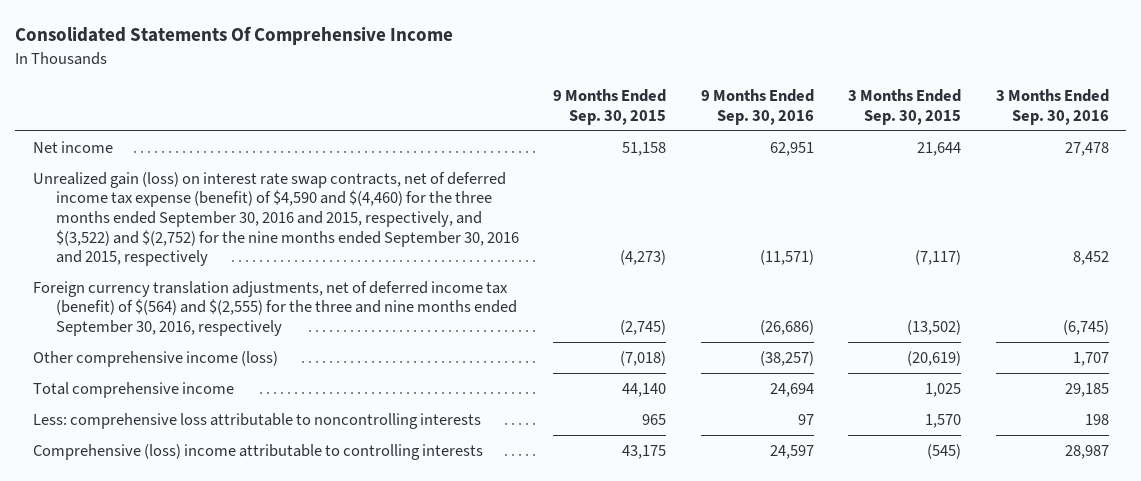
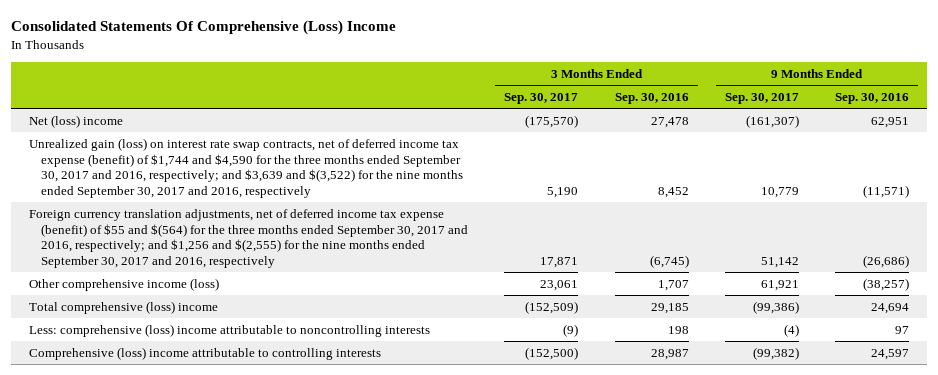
- Consolidated Statements Of Comprehensive Income
+ Consolidated Statements Of Comprehensive (Loss) Income
- | 9 Months Ended Sep. 30, 2015 | 9 Months Ended Sep. 30, 2016 | 3 Months Ended Sep. 30, 2015 | 3 Months Ended Sep. 30, 2016
+ | 3 Months Ended Sep. 30, 2017 | 3 Months Ended Sep. 30, 2016 | 9 Months Ended Sep. 30, 2017 | 9 Months Ended Sep. 30, 2016
- Net income | 51,158 | 62,951 | 21,644 | 27,478
- Unrealized gain (loss) on interest rate swap contracts, net of deferred income tax expense (benefit) of $4,590 and $(4,460) for the three months ended September 30, 2016 and 2015, respectively, and $(3,522) and $(2,752) for the nine months ended September 30, 2016 and 2015, respectively | (4,273) | (11,571) | (7,117) | 8,452
- Foreign currency translation adjustments, net of deferred income tax (benefit) of $(564) and $(2,555) for the three and nine months ended September 30, 2016, respectively | (2,745) | (26,686) | (13,502) | (6,745)
+ Net (loss) income | (175,570) | 27,478 | (161,307) | 62,951
+ Unrealized gain (loss) on interest rate swap contracts, net of deferred income tax expense (benefit) of $1,744 and $4,590 for the three months ended September 30, 2017 and 2016, respectively; and $3,639 and $(3,522) for the nine months ended September 30, 2017 and 2016, respectively | 5,190 | 8,452 | 10,779 | (11,571)
+ Foreign currency translation adjustments, net of deferred income tax expense (benefit) of $55 and $(564) for the three months ended September 30, 2017 and 2016, respectively; and $1,256 and $(2,555) for the nine months ended September 30, 2017 and 2016, respectively | 17,871 | (6,745) | 51,142 | (26,686)
- Total comprehensive income | 44,140 | 24,694 | 1,025 | 29,185
- Less: comprehensive loss attributable to noncontrolling interests | 965 | 97 | 1,570 | 198
+ Total comprehensive (loss) income | (152,509) | 29,185 | (99,386) | 24,694
+ Less: comprehensive (loss) income attributable to noncontrolling interests | (9) | 198 | (4) | 97

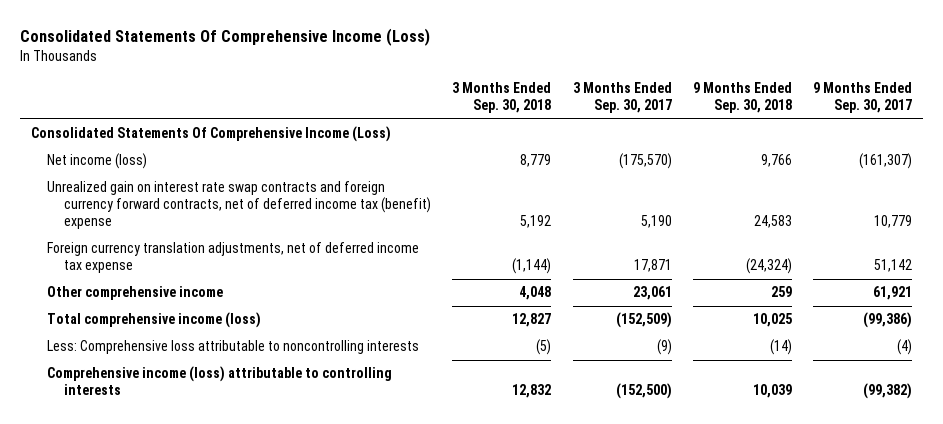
- Consolidated Statements Of Comprehensive (Loss) Income
+ Consolidated Statements Of Comprehensive Income (Loss)
- | 3 Months Ended Sep. 30, 2017 | 3 Months Ended Sep. 30, 2016 | 9 Months Ended Sep. 30, 2017 | 9 Months Ended Sep. 30, 2016
+ | 3 Months Ended Sep. 30, 2018 | 3 Months Ended Sep. 30, 2017 | 9 Months Ended Sep. 30, 2018 | 9 Months Ended Sep. 30, 2017
- Net (loss) income | (175,570) | 27,478 | (161,307) | 62,951
- Unrealized gain (loss) on interest rate swap contracts, net of deferred income tax expense (benefit) of $1,744 and $4,590 for the three months ended September 30, 2017 and 2016, respectively; and $3,639 and $(3,522) for the nine months ended September 30, 2017 and 2016, respectively | 5,190 | 8,452 | 10,779 | (11,571)
- Foreign currency translation adjustments, net of deferred income tax expense (benefit) of $55 and $(564) for the three months ended September 30, 2017 and 2016, respectively; and $1,256 and $(2,555) for the nine months ended September 30, 2017 and 2016, respectively | 17,871 | (6,745) | 51,142 | (26,686)
- Other comprehensive income (loss) | 23,061 | 1,707 | 61,921 | (38,257)
- Total comprehensive (loss) income | (152,509) | 29,185 | (99,386) | 24,694
- Less: comprehensive (loss) income attributable to noncontrolling interests | (9) | 198 | (4) | 97
- Comprehensive (loss) income attributable to controlling interests | (152,500) | 28,987 | (99,382) | 24,597
+ Consolidated Statements Of Comprehensive Income (Loss)
+ Net income (loss) | 8,779 | (175,570) | 9,766 | (161,307)
+ Unrealized gain on interest rate swap contracts and foreign currency forward contracts, net of deferred income tax (benefit) expense | 5,192 | 5,190 | 24,583 | 10,779
+ Foreign currency translation adjustments, net of deferred income tax expense | (1,144) | 17,871 | (24,324) | 51,142
+ Other comprehensive income | 4,048 | 23,061 | 259 | 61,921
+ Total comprehensive income (loss) | 12,827 | (152,509) | 10,025 | (99,386)
+ Less: Comprehensive loss attributable to noncontrolling interests | (5) | (9) | (14) | (4)
+ Comprehensive income (loss) attributable to controlling interests | 12,832 | (152,500) | 10,039 | (99,382)

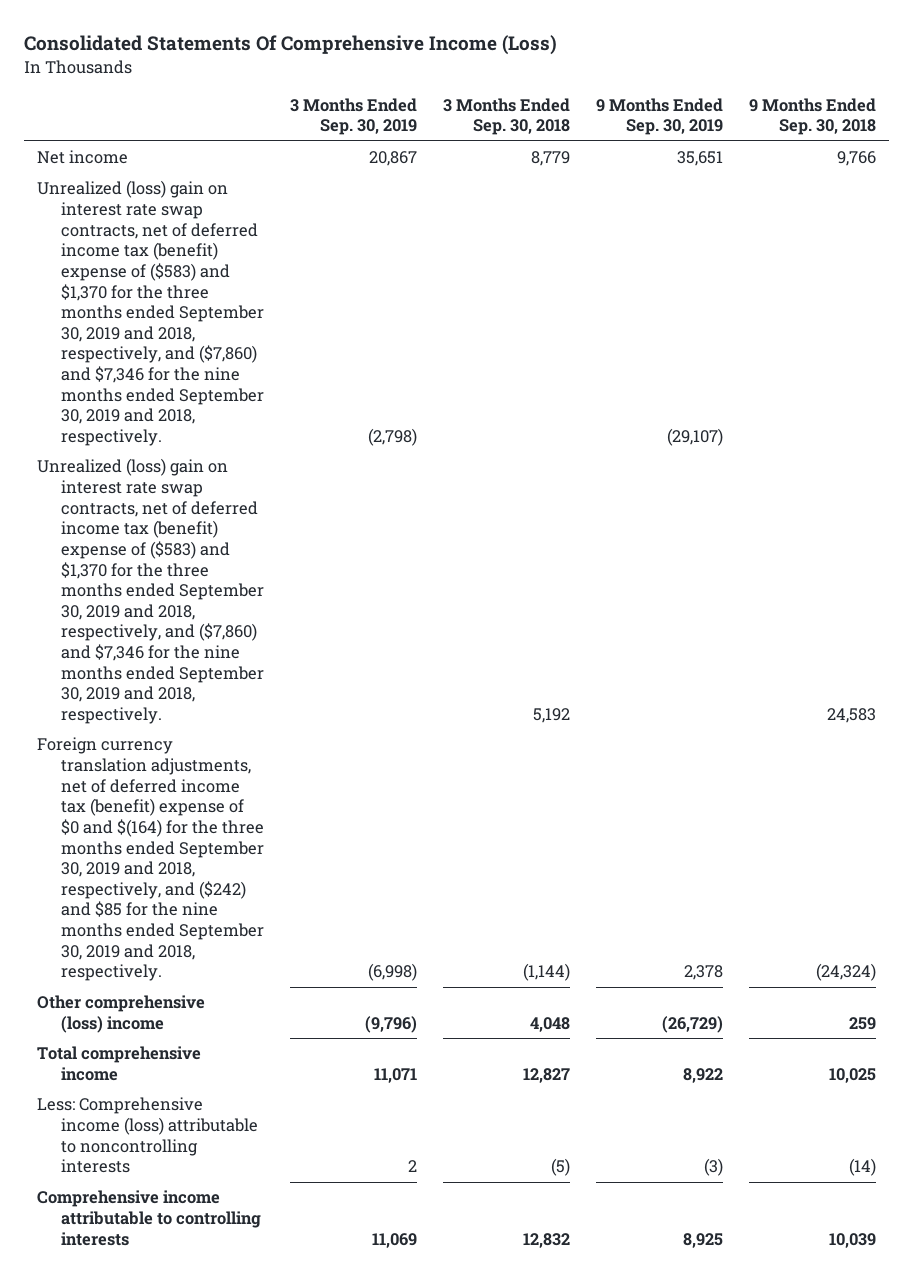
- | 3 Months Ended Sep. 30, 2018 | 3 Months Ended Sep. 30, 2017 | 9 Months Ended Sep. 30, 2018 | 9 Months Ended Sep. 30, 2017
+ | 3 Months Ended Sep. 30, 2019 | 3 Months Ended Sep. 30, 2018 | 9 Months Ended Sep. 30, 2019 | 9 Months Ended Sep. 30, 2018
- Consolidated Statements Of Comprehensive Income (Loss)
- Net income (loss) | 8,779 | (175,570) | 9,766 | (161,307)
- Unrealized gain on interest rate swap contracts and foreign currency forward contracts, net of deferred income tax (benefit) expense | 5,192 | 5,190 | 24,583 | 10,779
- Foreign currency translation adjustments, net of deferred income tax expense | (1,144) | 17,871 | (24,324) | 51,142
- Other comprehensive income | 4,048 | 23,061 | 259 | 61,921
- Total comprehensive income (loss) | 12,827 | (152,509) | 10,025 | (99,386)
- Less: Comprehensive loss attributable to noncontrolling interests | (5) | (9) | (14) | (4)
- Comprehensive income (loss) attributable to controlling interests | 12,832 | (152,500) | 10,039 | (99,382)
+ Net income | 20,867 | 8,779 | 35,651 | 9,766
+ Unrealized (loss) gain on interest rate swap contracts, net of deferred income tax (benefit) expense of ($583) and $1,370 for the three months ended September 30, 2019 and 2018, respectively, and ($7,860) and $7,346 for the nine months ended September 30, 2019 and 2018, respectively. | (2,798) | | (29,107) |
+ Unrealized (loss) gain on interest rate swap contracts, net of deferred income tax (benefit) expense of ($583) and $1,370 for the three months ended September 30, 2019 and 2018, respectively, and ($7,860) and $7,346 for the nine months ended September 30, 2019 and 2018, respectively. | | 5,192 | | 24,583
+ Foreign currency translation adjustments, net of deferred income tax (benefit) expense of $0 and $(164) for the three months ended September 30, 2019 and 2018, respectively, and ($242) and $85 for the nine months ended September 30, 2019 and 2018, respectively. | (6,998) | (1,144) | 2,378 | (24,324)
+ Other comprehensive (loss) income | (9,796) | 4,048 | (26,729) | 259
+ Total comprehensive income | 11,071 | 12,827 | 8,922 | 10,025
+ Less: Comprehensive income (loss) attributable to noncontrolling interests | 2 | (5) | (3) | (14)
+ Comprehensive income attributable to controlling interests | 11,069 | 12,832 | 8,925 | 10,039

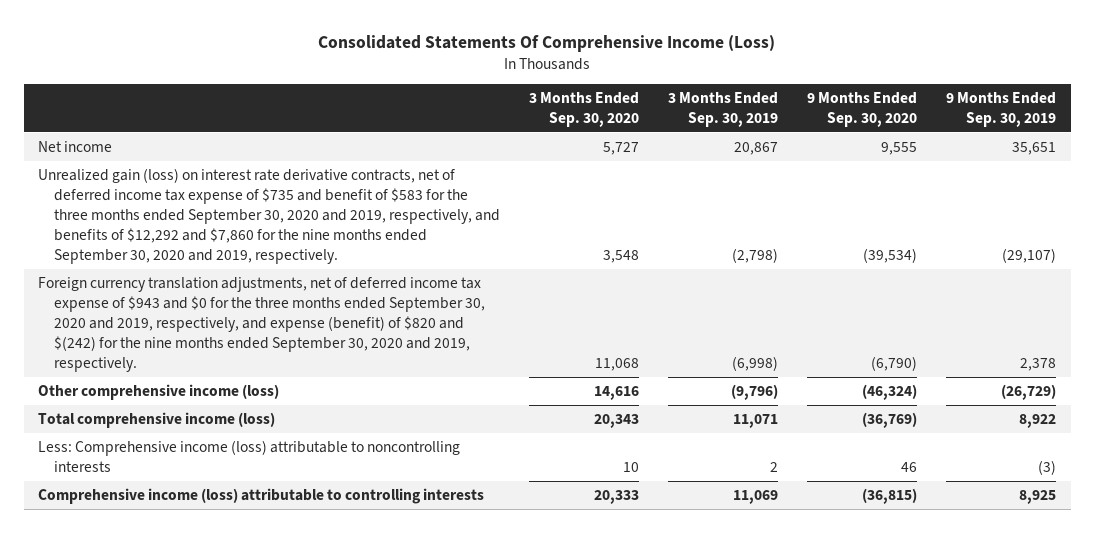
- | 3 Months Ended Sep. 30, 2019 | 3 Months Ended Sep. 30, 2018 | 9 Months Ended Sep. 30, 2019 | 9 Months Ended Sep. 30, 2018
+ | 3 Months Ended Sep. 30, 2020 | 3 Months Ended Sep. 30, 2019 | 9 Months Ended Sep. 30, 2020 | 9 Months Ended Sep. 30, 2019
- Unrealized (loss) gain on interest rate swap contracts, net of deferred income tax (benefit) expense of ($583) and $1,370 for the three months ended September 30, 2019 and 2018, respectively, and ($7,860) and $7,346 for the nine months ended September 30, 2019 and 2018, respectively. | (2,798) | | (29,107) |
- Unrealized (loss) gain on interest rate swap contracts, net of deferred income tax (benefit) expense of ($583) and $1,370 for the three months ended September 30, 2019 and 2018, respectively, and ($7,860) and $7,346 for the nine months ended September 30, 2019 and 2018, respectively. | | 5,192 | | 24,583
- Foreign currency translation adjustments, net of deferred income tax (benefit) expense of $0 and $(164) for the three months ended September 30, 2019 and 2018, respectively, and ($242) and $85 for the nine months ended September 30, 2019 and 2018, respectively. | (6,998) | (1,144) | 2,378 | (24,324)
- Other comprehensive (loss) income | (9,796) | 4,048 | (26,729) | 259
- Total comprehensive income | 11,071 | 12,827 | 8,922 | 10,025
+ Unrealized gain (loss) on interest rate derivative contracts, net of deferred income tax expense of $735 and benefit of $583 for the three months ended September 30, 2020 and 2019, respectively, and benefits of $12,292 and $7,860 for the nine months ended September 30, 2020 and 2019, respectively. | 3,548 | (2,798) | (39,534) | (29,107)
+ Foreign currency translation adjustments, net of deferred income tax expense of $943 and $0 for the three months ended September 30, 2020 and 2019, respectively, and expense (benefit) of $820 and $(242) for the nine months ended September 30, 2020 and 2019, respectively. | 11,068 | (6,998) | (6,790) | 2,378
+ Other comprehensive income (loss) | 14,616 | (9,796) | (46,324) | (26,729)
+ Total comprehensive income (loss) | 20,343 | 11,071 | (36,769) | 8,922
- Comprehensive income attributable to controlling interests | 11,069 | 12,832 | 8,925 | 10,039
+ Comprehensive income (loss) attributable to controlling interests | 20,333 | 11,069 | (36,815) | 8,925

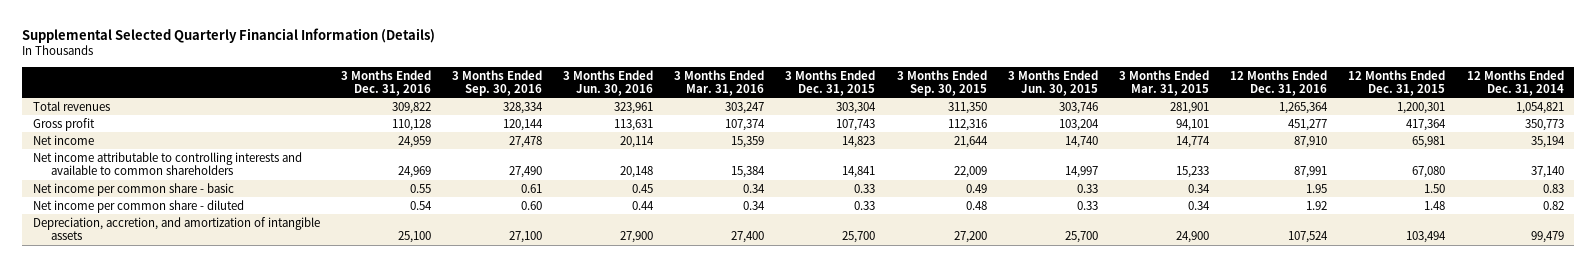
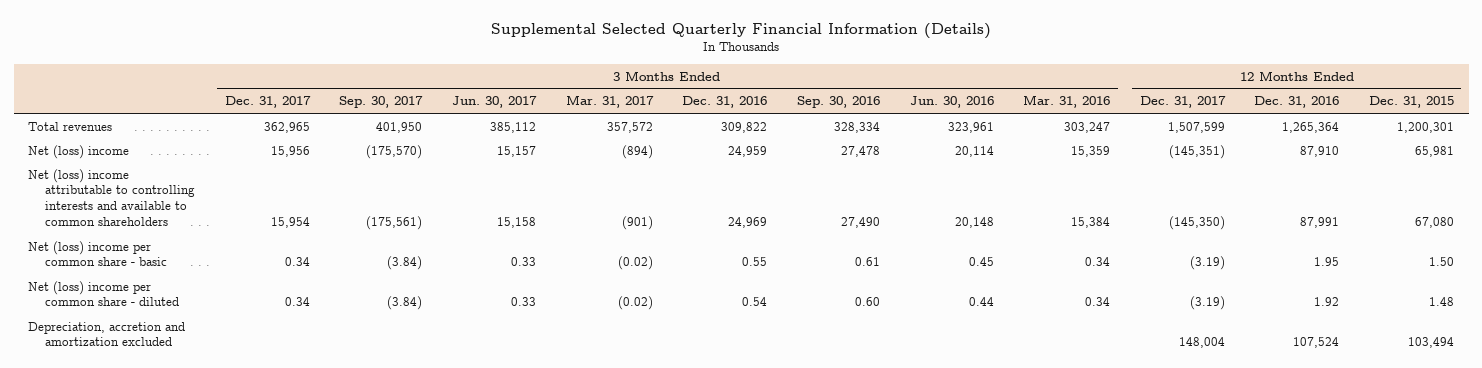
- | 3 Months Ended Dec. 31, 2016 | 3 Months Ended Sep. 30, 2016 | 3 Months Ended Jun. 30, 2016 | 3 Months Ended Mar. 31, 2016 | 3 Months Ended Dec. 31, 2015 | 3 Months Ended Sep. 30, 2015 | 3 Months Ended Jun. 30, 2015 | 3 Months Ended Mar. 31, 2015 | 12 Months Ended Dec. 31, 2016 | 12 Months Ended Dec. 31, 2015 | 12 Months Ended Dec. 31, 2014
+ | 3 Months Ended Dec. 31, 2017 | 3 Months Ended Sep. 30, 2017 | 3 Months Ended Jun. 30, 2017 | 3 Months Ended Mar. 31, 2017 | 3 Months Ended Dec. 31, 2016 | 3 Months Ended Sep. 30, 2016 | 3 Months Ended Jun. 30, 2016 | 3 Months Ended Mar. 31, 2016 | 12 Months Ended Dec. 31, 2017 | 12 Months Ended Dec. 31, 2016 | 12 Months Ended Dec. 31, 2015
- Gross profit | 110,128 | 120,144 | 113,631 | 107,374 | 107,743 | 112,316 | 103,204 | 94,101 | 451,277 | 417,364 | 350,773
- Net income | 24,959 | 27,478 | 20,114 | 15,359 | 14,823 | 21,644 | 14,740 | 14,774 | 87,910 | 65,981 | 35,194
- Net income attributable to controlling interests and available to common shareholders | 24,969 | 27,490 | 20,148 | 15,384 | 14,841 | 22,009 | 14,997 | 15,233 | 87,991 | 67,080 | 37,140
- Net income per common share - basic | 0.55 | 0.61 | 0.45 | 0.34 | 0.33 | 0.49 | 0.33 | 0.34 | 1.95 | 1.50 | 0.83
- Net income per common share - diluted | 0.54 | 0.60 | 0.44 | 0.34 | 0.33 | 0.48 | 0.33 | 0.34 | 1.92 | 1.48 | 0.82
- Depreciation, accretion, and amortization of intangible assets | 25,100 | 27,100 | 27,900 | 27,400 | 25,700 | 27,200 | 25,700 | 24,900 | 107,524 | 103,494 | 99,479
+ Net (loss) income | 15,956 | (175,570) | 15,157 | (894) | 24,959 | 27,478 | 20,114 | 15,359 | (145,351) | 87,910 | 65,981
+ Net (loss) income attributable to controlling interests and available to common shareholders | 15,954 | (175,561) | 15,158 | (901) | 24,969 | 27,490 | 20,148 | 15,384 | (145,350) | 87,991 | 67,080
+ Net (loss) income per common share - basic | 0.34 | (3.84) | 0.33 | (0.02) | 0.55 | 0.61 | 0.45 | 0.34 | (3.19) | 1.95 | 1.50
+ Net (loss) income per common share - diluted | 0.34 | (3.84) | 0.33 | (0.02) | 0.54 | 0.60 | 0.44 | 0.34 | (3.19) | 1.92 | 1.48
+ Depreciation, accretion and amortization excluded | | | | | | | | | 148,004 | 107,524 | 103,494

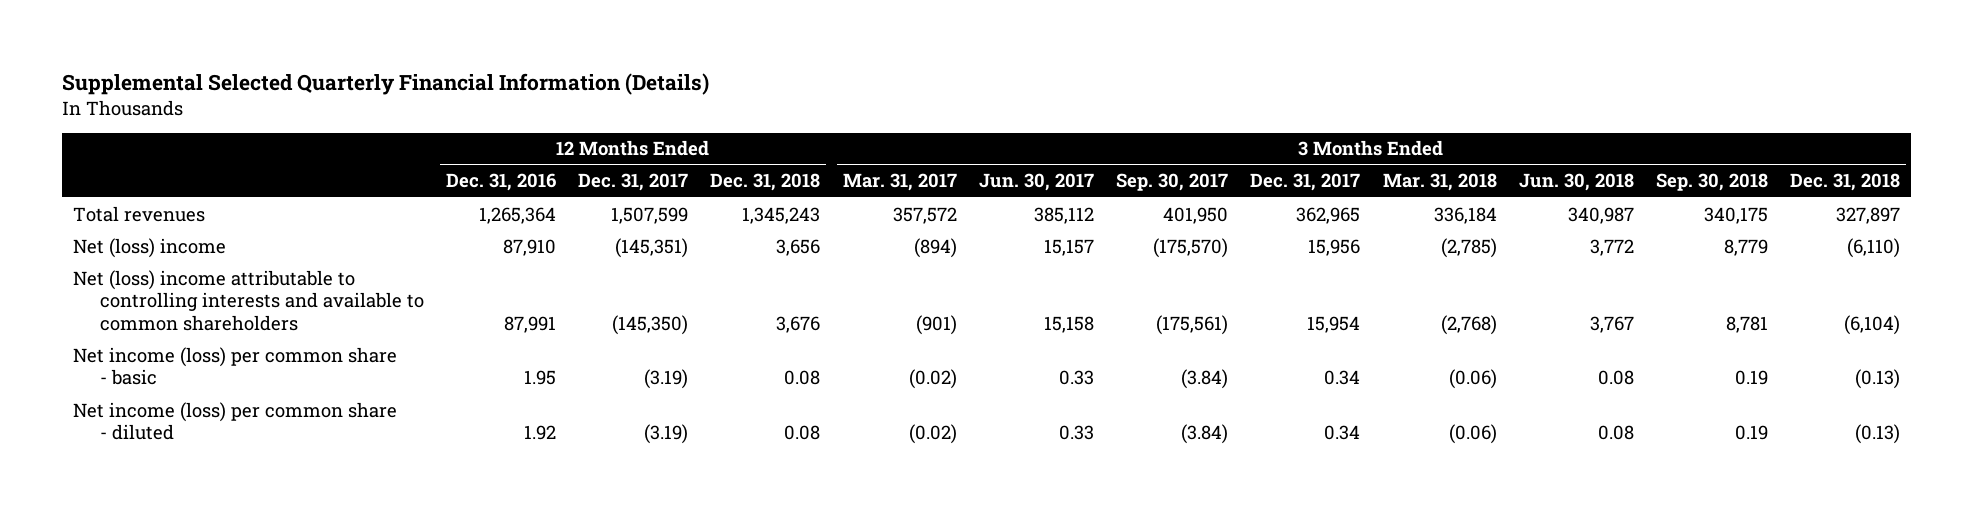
- | 3 Months Ended Dec. 31, 2017 | 3 Months Ended Sep. 30, 2017 | 3 Months Ended Jun. 30, 2017 | 3 Months Ended Mar. 31, 2017 | 3 Months Ended Dec. 31, 2016 | 3 Months Ended Sep. 30, 2016 | 3 Months Ended Jun. 30, 2016 | 3 Months Ended Mar. 31, 2016 | 12 Months Ended Dec. 31, 2017 | 12 Months Ended Dec. 31, 2016 | 12 Months Ended Dec. 31, 2015
+ | 12 Months Ended Dec. 31, 2016 | 12 Months Ended Dec. 31, 2017 | 12 Months Ended Dec. 31, 2018 | 3 Months Ended Mar. 31, 2017 | 3 Months Ended Jun. 30, 2017 | 3 Months Ended Sep. 30, 2017 | 3 Months Ended Dec. 31, 2017 | 3 Months Ended Mar. 31, 2018 | 3 Months Ended Jun. 30, 2018 | 3 Months Ended Sep. 30, 2018 | 3 Months Ended Dec. 31, 2018
- Net (loss) income per common share - basic | 0.34 | (3.84) | 0.33 | (0.02) | 0.55 | 0.61 | 0.45 | 0.34 | (3.19) | 1.95 | 1.50
- Net (loss) income per common share - diluted | 0.34 | (3.84) | 0.33 | (0.02) | 0.54 | 0.60 | 0.44 | 0.34 | (3.19) | 1.92 | 1.48
- Depreciation, accretion and amortization excluded | | | | | | | | | 148,004 | 107,524 | 103,494
+ Net income (loss) per common share - basic | 1.95 | (3.19) | 0.08 | (0.02) | 0.33 | (3.84) | 0.34 | (0.06) | 0.08 | 0.19 | (0.13)
+ Net income (loss) per common share - diluted | 1.92 | (3.19) | 0.08 | (0.02) | 0.33 | (3.84) | 0.34 | (0.06) | 0.08 | 0.19 | (0.13)

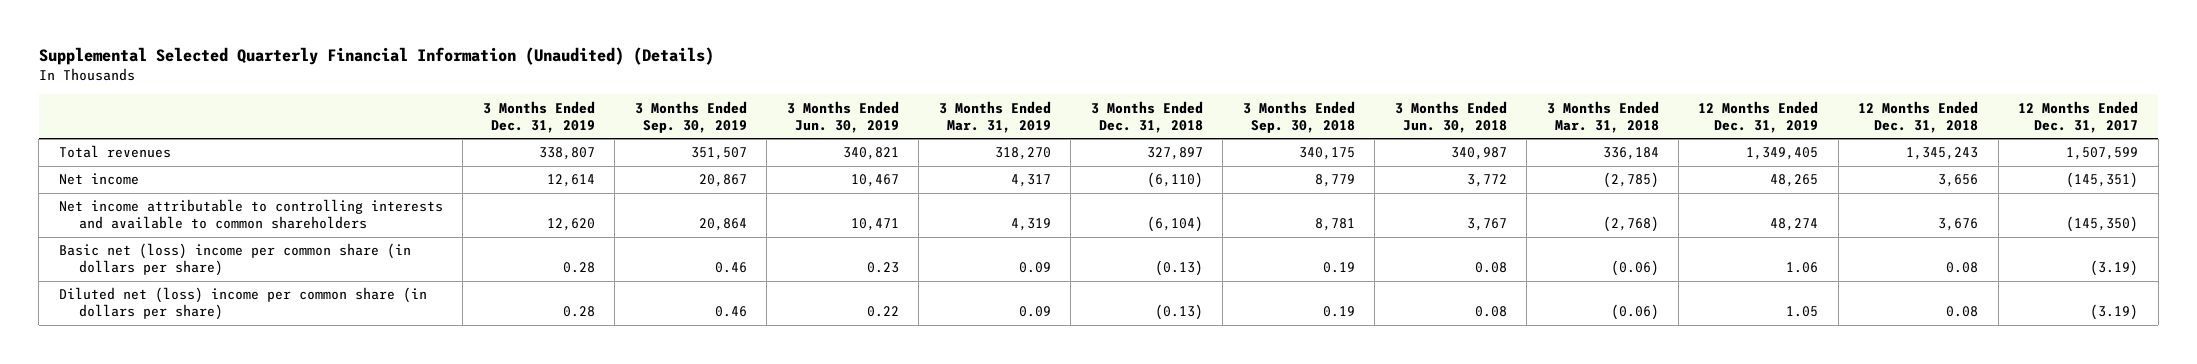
- Supplemental Selected Quarterly Financial Information (Details)
+ Supplemental Selected Quarterly Financial Information (Unaudited) (Details)
- | 12 Months Ended Dec. 31, 2016 | 12 Months Ended Dec. 31, 2017 | 12 Months Ended Dec. 31, 2018 | 3 Months Ended Mar. 31, 2017 | 3 Months Ended Jun. 30, 2017 | 3 Months Ended Sep. 30, 2017 | 3 Months Ended Dec. 31, 2017 | 3 Months Ended Mar. 31, 2018 | 3 Months Ended Jun. 30, 2018 | 3 Months Ended Sep. 30, 2018 | 3 Months Ended Dec. 31, 2018
+ | 3 Months Ended Dec. 31, 2019 | 3 Months Ended Sep. 30, 2019 | 3 Months Ended Jun. 30, 2019 | 3 Months Ended Mar. 31, 2019 | 3 Months Ended Dec. 31, 2018 | 3 Months Ended Sep. 30, 2018 | 3 Months Ended Jun. 30, 2018 | 3 Months Ended Mar. 31, 2018 | 12 Months Ended Dec. 31, 2019 | 12 Months Ended Dec. 31, 2018 | 12 Months Ended Dec. 31, 2017
- Net (loss) income | 87,910 | (145,351) | 3,656 | (894) | 15,157 | (175,570) | 15,956 | (2,785) | 3,772 | 8,779 | (6,110)
- Net (loss) income attributable to controlling interests and available to common shareholders | 87,991 | (145,350) | 3,676 | (901) | 15,158 | (175,561) | 15,954 | (2,768) | 3,767 | 8,781 | (6,104)
- Net income (loss) per common share - basic | 1.95 | (3.19) | 0.08 | (0.02) | 0.33 | (3.84) | 0.34 | (0.06) | 0.08 | 0.19 | (0.13)
- Net income (loss) per common share - diluted | 1.92 | (3.19) | 0.08 | (0.02) | 0.33 | (3.84) | 0.34 | (0.06) | 0.08 | 0.19 | (0.13)
+ Net income | 12,614 | 20,867 | 10,467 | 4,317 | (6,110) | 8,779 | 3,772 | (2,785) | 48,265 | 3,656 | (145,351)
+ Net income attributable to controlling interests and available to common shareholders | 12,620 | 20,864 | 10,471 | 4,319 | (6,104) | 8,781 | 3,767 | (2,768) | 48,274 | 3,676 | (145,350)
+ Basic net (loss) income per common share (in dollars per share) | 0.28 | 0.46 | 0.23 | 0.09 | (0.13) | 0.19 | 0.08 | (0.06) | 1.06 | 0.08 | (3.19)
+ Diluted net (loss) income per common share (in dollars per share) | 0.28 | 0.46 | 0.22 | 0.09 | (0.13) | 0.19 | 0.08 | (0.06) | 1.05 | 0.08 | (3.19)

